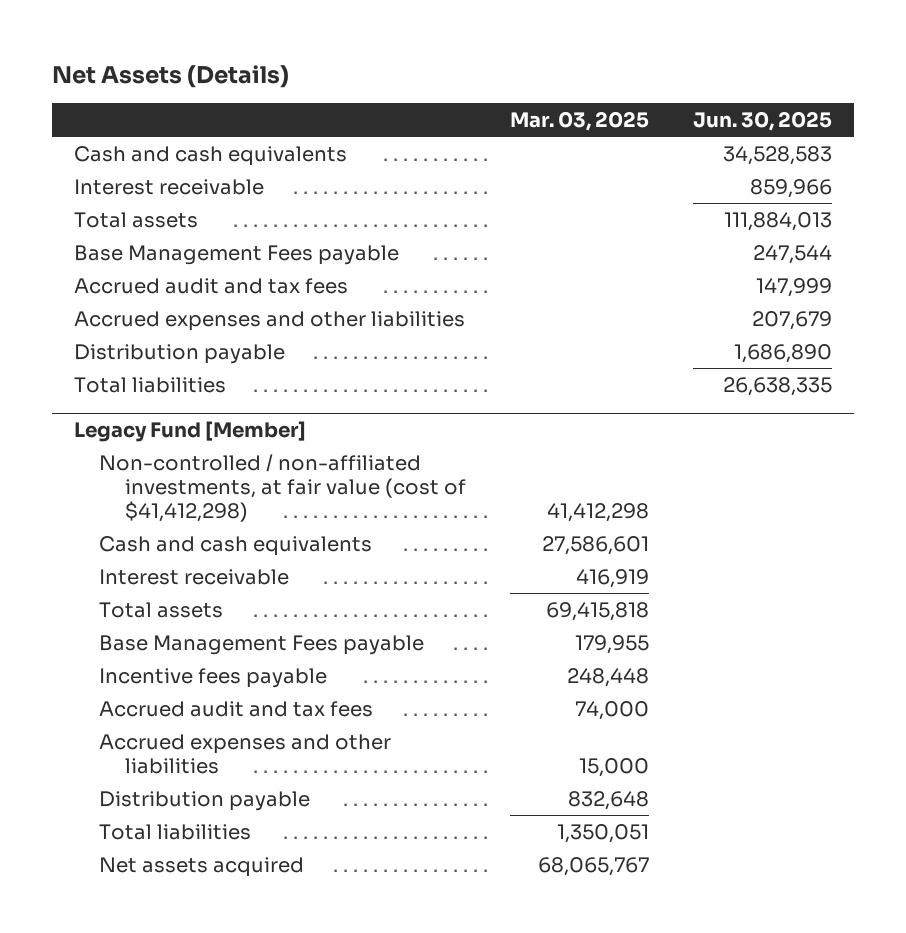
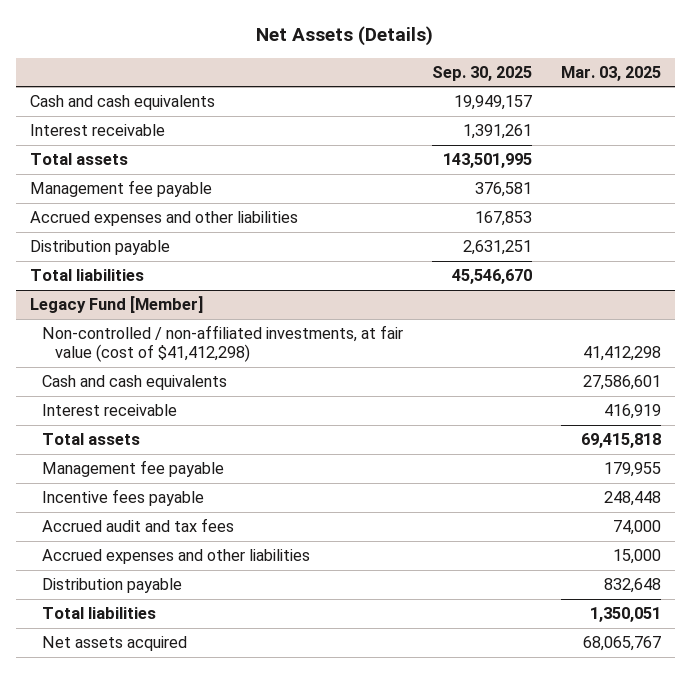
- | Mar. 03, 2025 | Jun. 30, 2025
+ | Sep. 30, 2025 | Mar. 03, 2025
- Base Management Fees payable | | 247,544
- Accrued audit and tax fees | | 147,999
+ Management fee payable | 376,581 |
@ Legacy Fund [Member]
- Base Management Fees payable | 179,955 |
+ Management fee payable | | 179,955

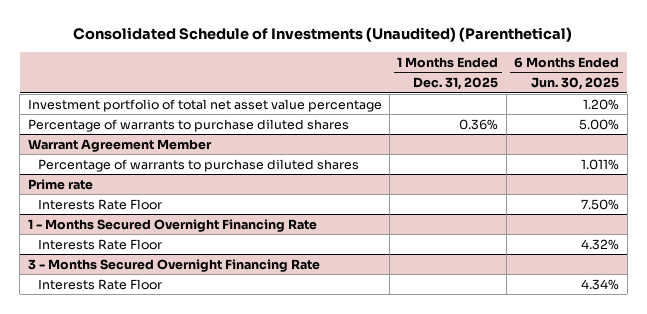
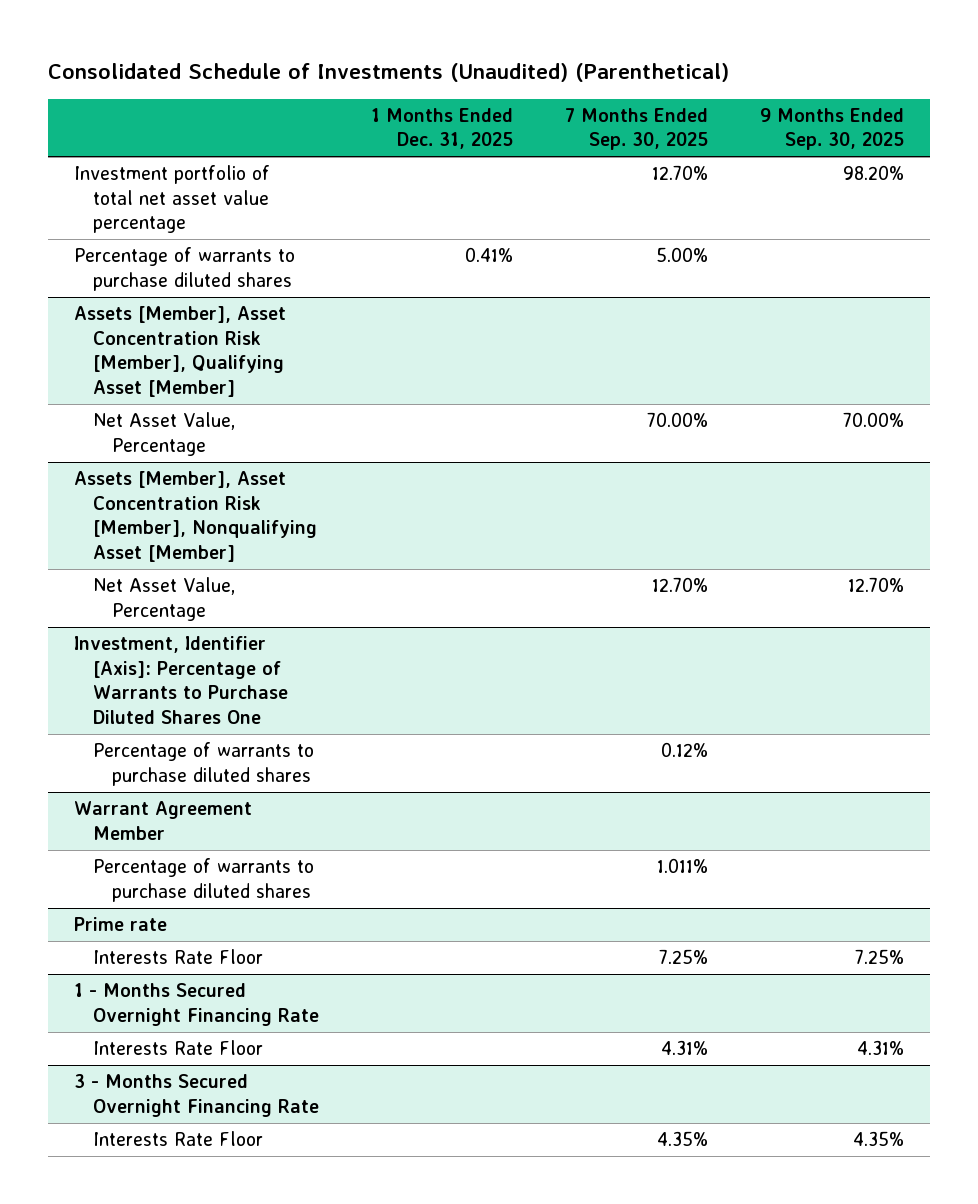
- | 1 Months Ended Dec. 31, 2025 | 6 Months Ended Jun. 30, 2025
+ | 1 Months Ended Dec. 31, 2025 | 7 Months Ended Sep. 30, 2025 | 9 Months Ended Sep. 30, 2025
- Percentage of warrants to purchase diluted shares | 0.36% | 5.00%
+ Percentage of warrants to purchase diluted shares | 0.41% | 5.00% |
+ Assets [Member], Asset Concentration Risk [Member], Qualifying Asset [Member]
+ Net Asset Value, Percentage | | 70.00% | 70.00%
+ Assets [Member], Asset Concentration Risk [Member], Nonqualifying Asset [Member]
+ Net Asset Value, Percentage | | 12.70% | 12.70%
+ Investment, Identifier [Axis]: Percentage of Warrants to Purchase Diluted Shares One
+ Percentage of warrants to purchase diluted shares | | 0.12% |

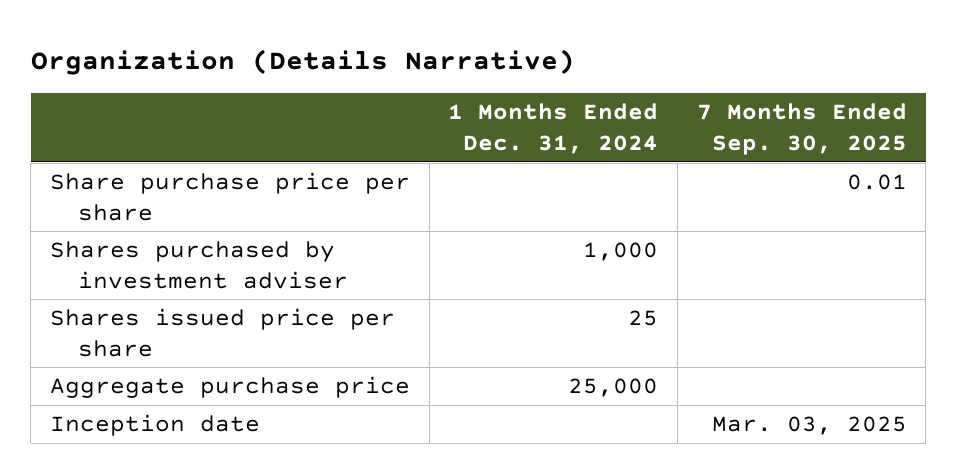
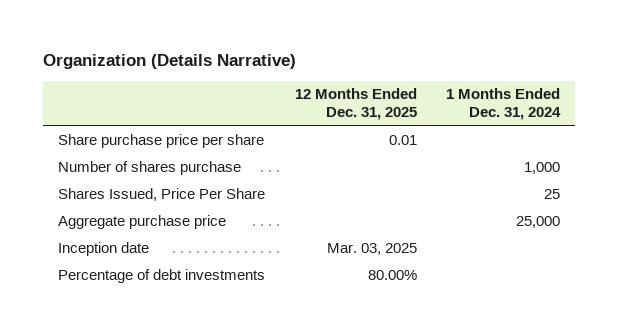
- | 1 Months Ended Dec. 31, 2024 | 7 Months Ended Sep. 30, 2025
+ | 12 Months Ended Dec. 31, 2025 | 1 Months Ended Dec. 31, 2024
- Shares purchased by investment adviser | 1,000 |
- Shares issued price per share | 25 |
+ Number of shares purchase | | 1,000
+ Shares Issued, Price Per Share | | 25
+ Percentage of debt investments | 80.00% |

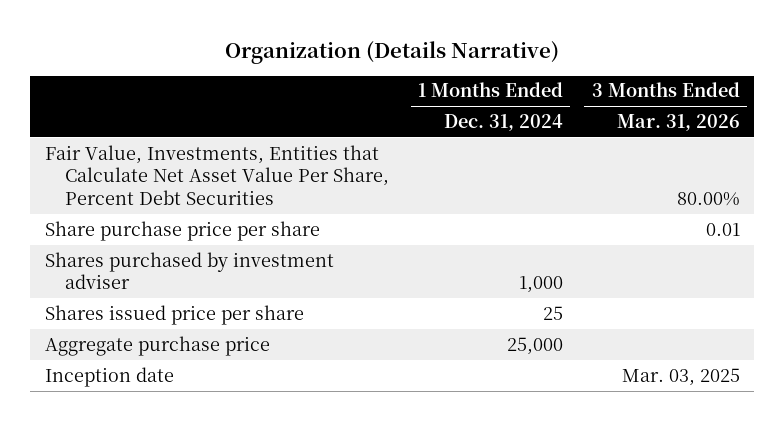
- | 12 Months Ended Dec. 31, 2025 | 1 Months Ended Dec. 31, 2024
+ | 1 Months Ended Dec. 31, 2024 | 3 Months Ended Mar. 31, 2026
+ Fair Value, Investments, Entities that Calculate Net Asset Value Per Share, Percent Debt Securities | | 80.00%
- Number of shares purchase | | 1,000
- Shares Issued, Price Per Share | | 25
+ Shares purchased by investment adviser | 1,000 |
+ Shares issued price per share | 25 |
- Percentage of debt investments | 80.00% |

